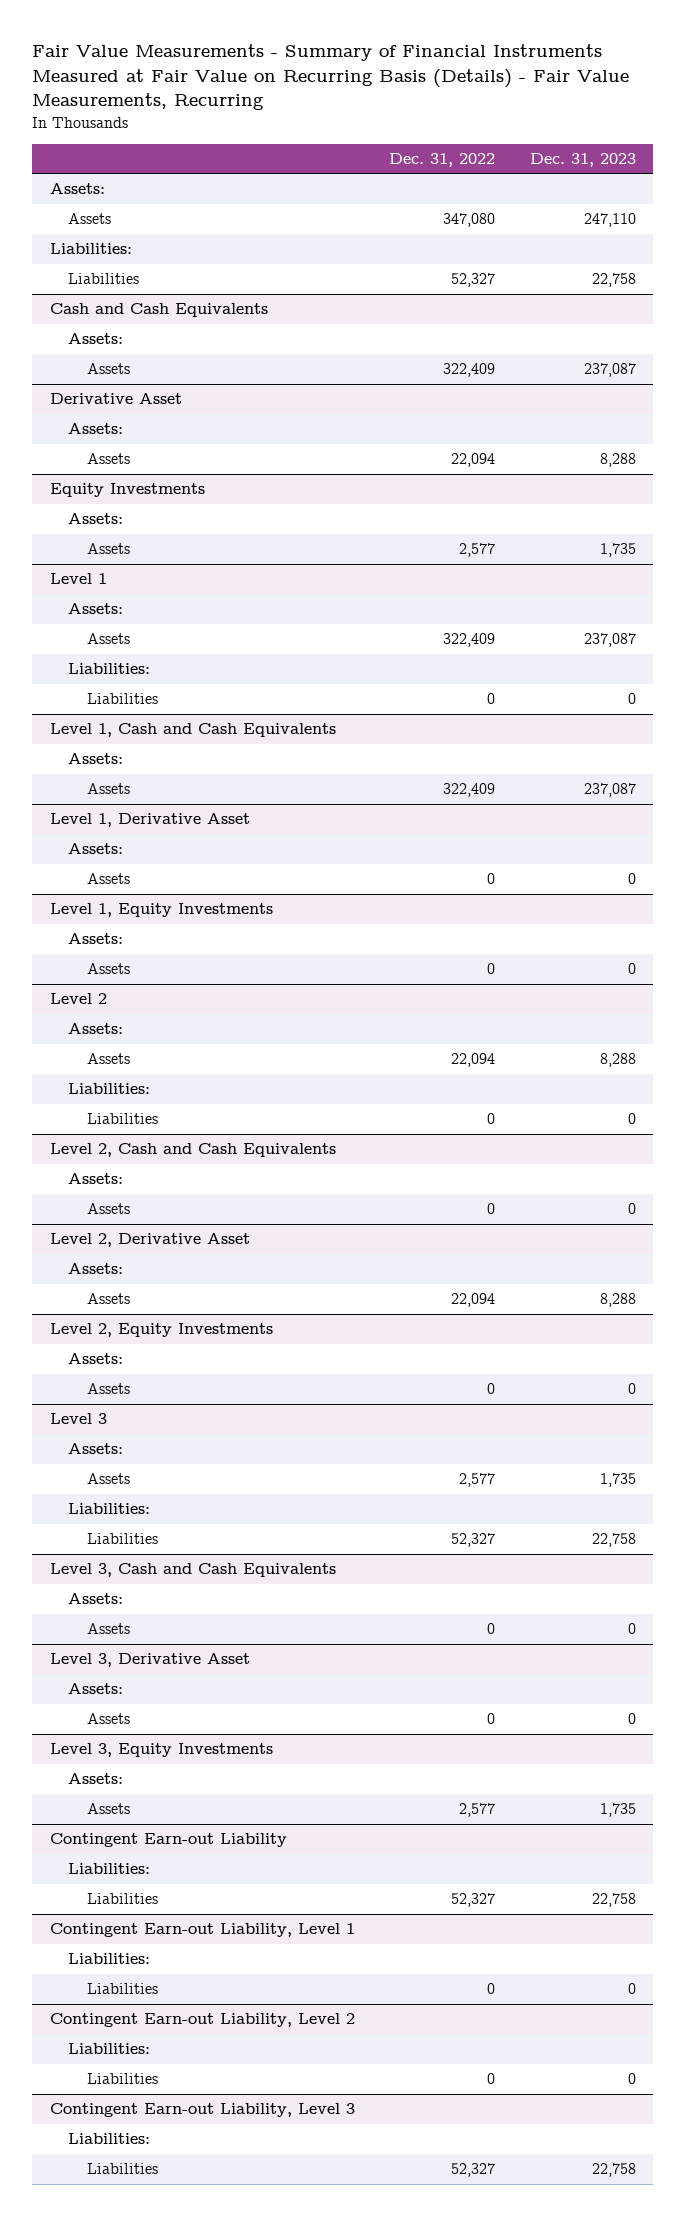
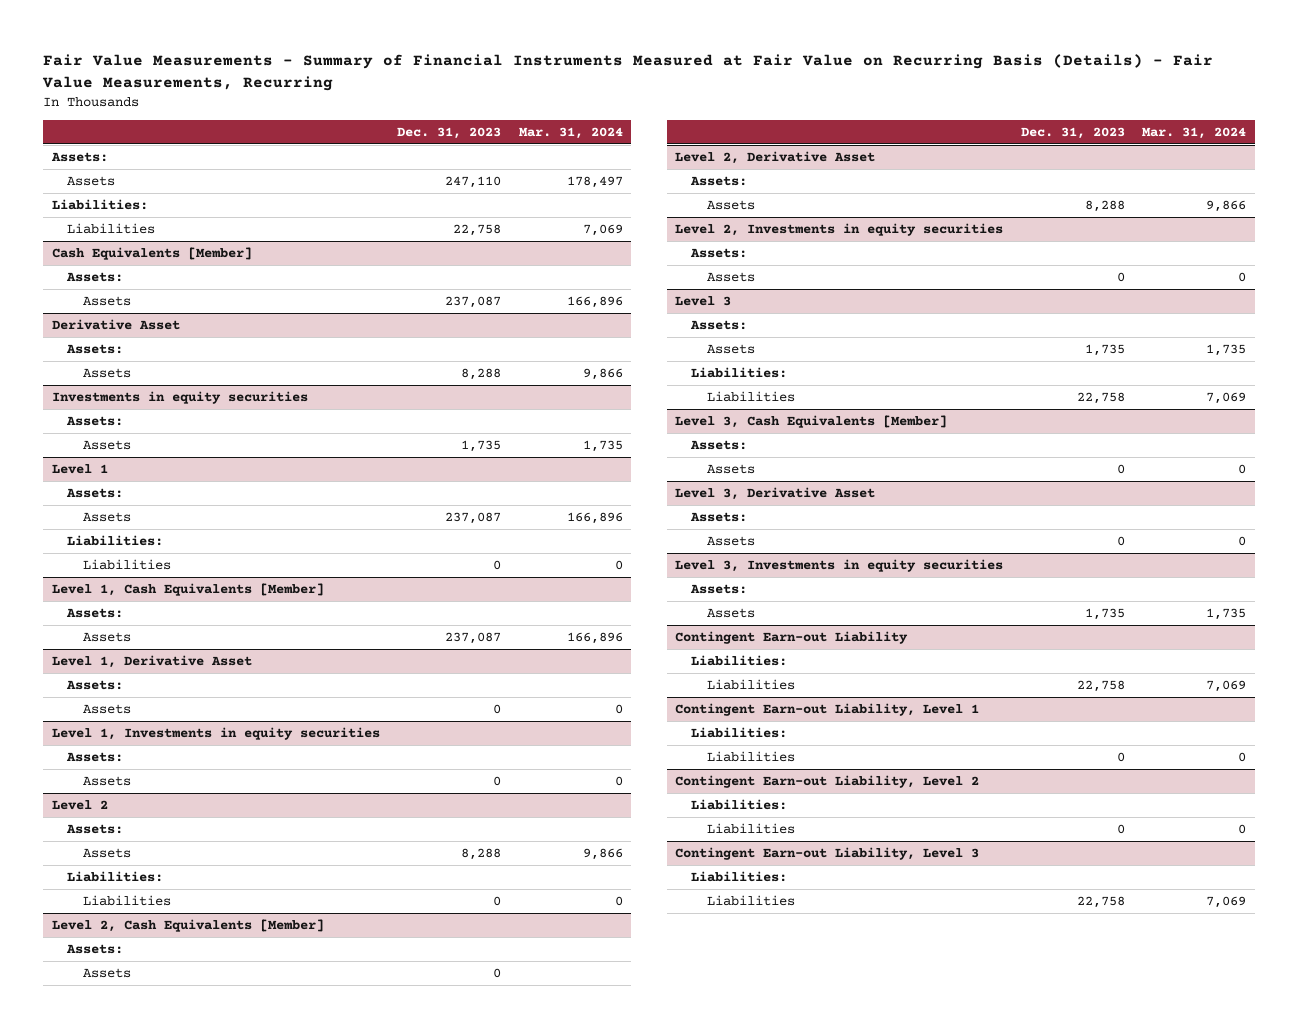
- | Dec. 31, 2022 | Dec. 31, 2023
+ | Dec. 31, 2023 | Mar. 31, 2024
- Cash and Cash Equivalents
+ Cash Equivalents [Member]
- Equity Investments
+ Investments in equity securities
- Level 1, Cash and Cash Equivalents
+ Level 1, Cash Equivalents [Member]
- Level 1, Equity Investments
+ Level 1, Investments in equity securities
- Level 2, Cash and Cash Equivalents
+ Level 2, Cash Equivalents [Member]
- Level 2, Equity Investments
+ Level 2, Investments in equity securities
- Level 3, Cash and Cash Equivalents
+ Level 3, Cash Equivalents [Member]
- Level 3, Equity Investments
+ Level 3, Investments in equity securities

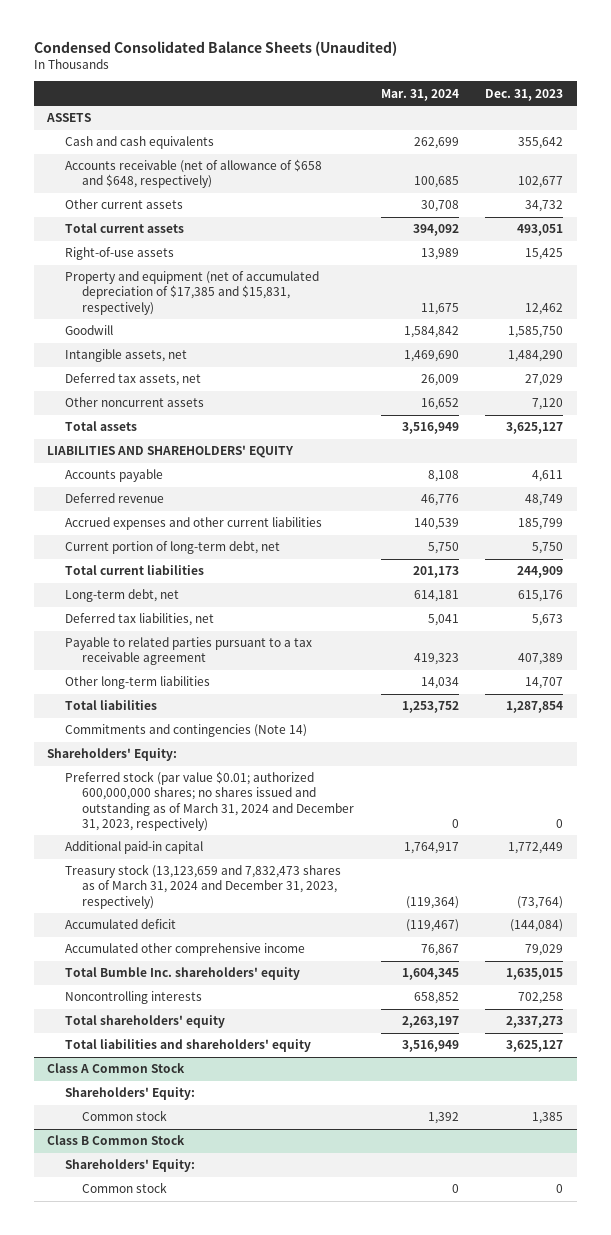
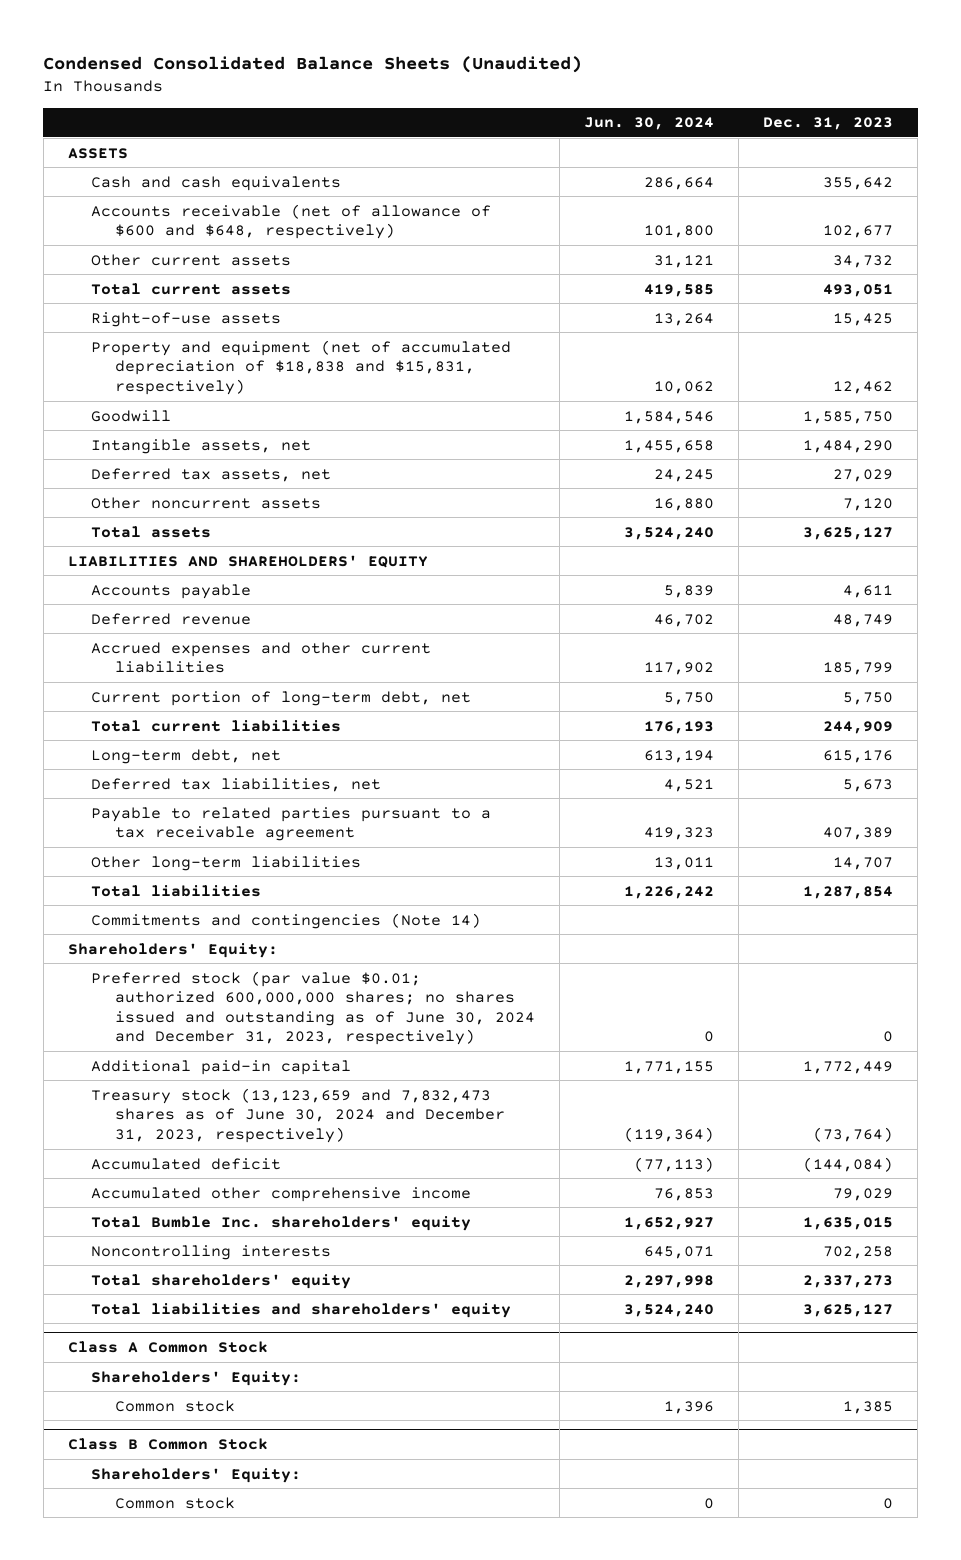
- | Mar. 31, 2024 | Dec. 31, 2023
+ | Jun. 30, 2024 | Dec. 31, 2023
- Accounts receivable (net of allowance of $658 and $648, respectively) | 100,685 | 102,677
+ Accounts receivable (net of allowance of $600 and $648, respectively) | 101,800 | 102,677
- Property and equipment (net of accumulated depreciation of $17,385 and $15,831, respectively) | 11,675 | 12,462
+ Property and equipment (net of accumulated depreciation of $18,838 and $15,831, respectively) | 10,062 | 12,462
- Preferred stock (par value $0.01; authorized 600,000,000 shares; no shares issued and outstanding as of March 31, 2024 and December 31, 2023, respectively) | 0 | 0
+ Preferred stock (par value $0.01; authorized 600,000,000 shares; no shares issued and outstanding as of June 30, 2024 and December 31, 2023, respectively) | 0 | 0
- Treasury stock (13,123,659 and 7,832,473 shares as of March 31, 2024 and December 31, 2023, respectively) | (119,364) | (73,764)
+ Treasury stock (13,123,659 and 7,832,473 shares as of June 30, 2024 and December 31, 2023, respectively) | (119,364) | (73,764)

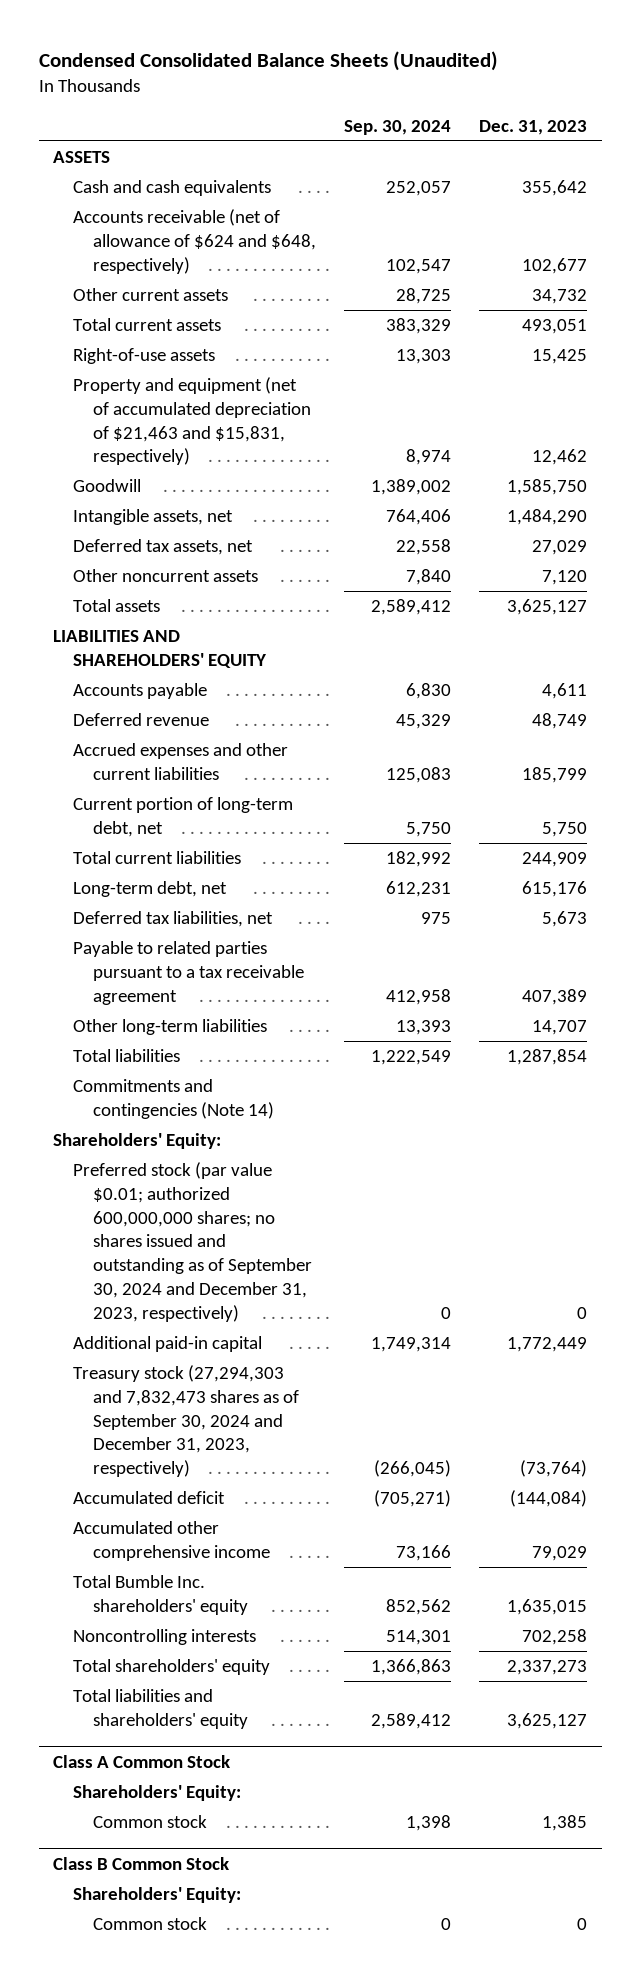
- | Jun. 30, 2024 | Dec. 31, 2023
+ | Sep. 30, 2024 | Dec. 31, 2023
- Accounts receivable (net of allowance of $600 and $648, respectively) | 101,800 | 102,677
+ Accounts receivable (net of allowance of $624 and $648, respectively) | 102,547 | 102,677
- Property and equipment (net of accumulated depreciation of $18,838 and $15,831, respectively) | 10,062 | 12,462
+ Property and equipment (net of accumulated depreciation of $21,463 and $15,831, respectively) | 8,974 | 12,462
- Preferred stock (par value $0.01; authorized 600,000,000 shares; no shares issued and outstanding as of June 30, 2024 and December 31, 2023, respectively) | 0 | 0
+ Preferred stock (par value $0.01; authorized 600,000,000 shares; no shares issued and outstanding as of September 30, 2024 and December 31, 2023, respectively) | 0 | 0
- Treasury stock (13,123,659 and 7,832,473 shares as of June 30, 2024 and December 31, 2023, respectively) | (119,364) | (73,764)
+ Treasury stock (27,294,303 and 7,832,473 shares as of September 30, 2024 and December 31, 2023, respectively) | (266,045) | (73,764)

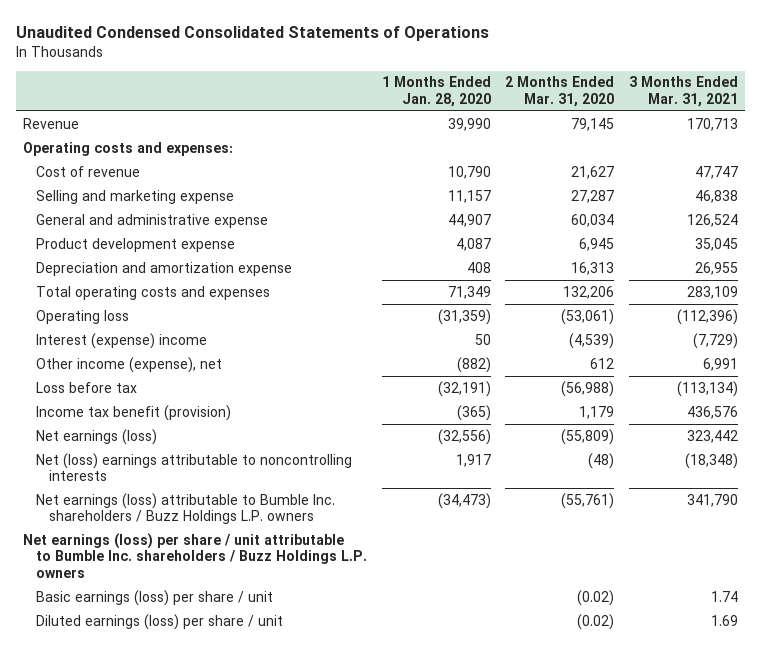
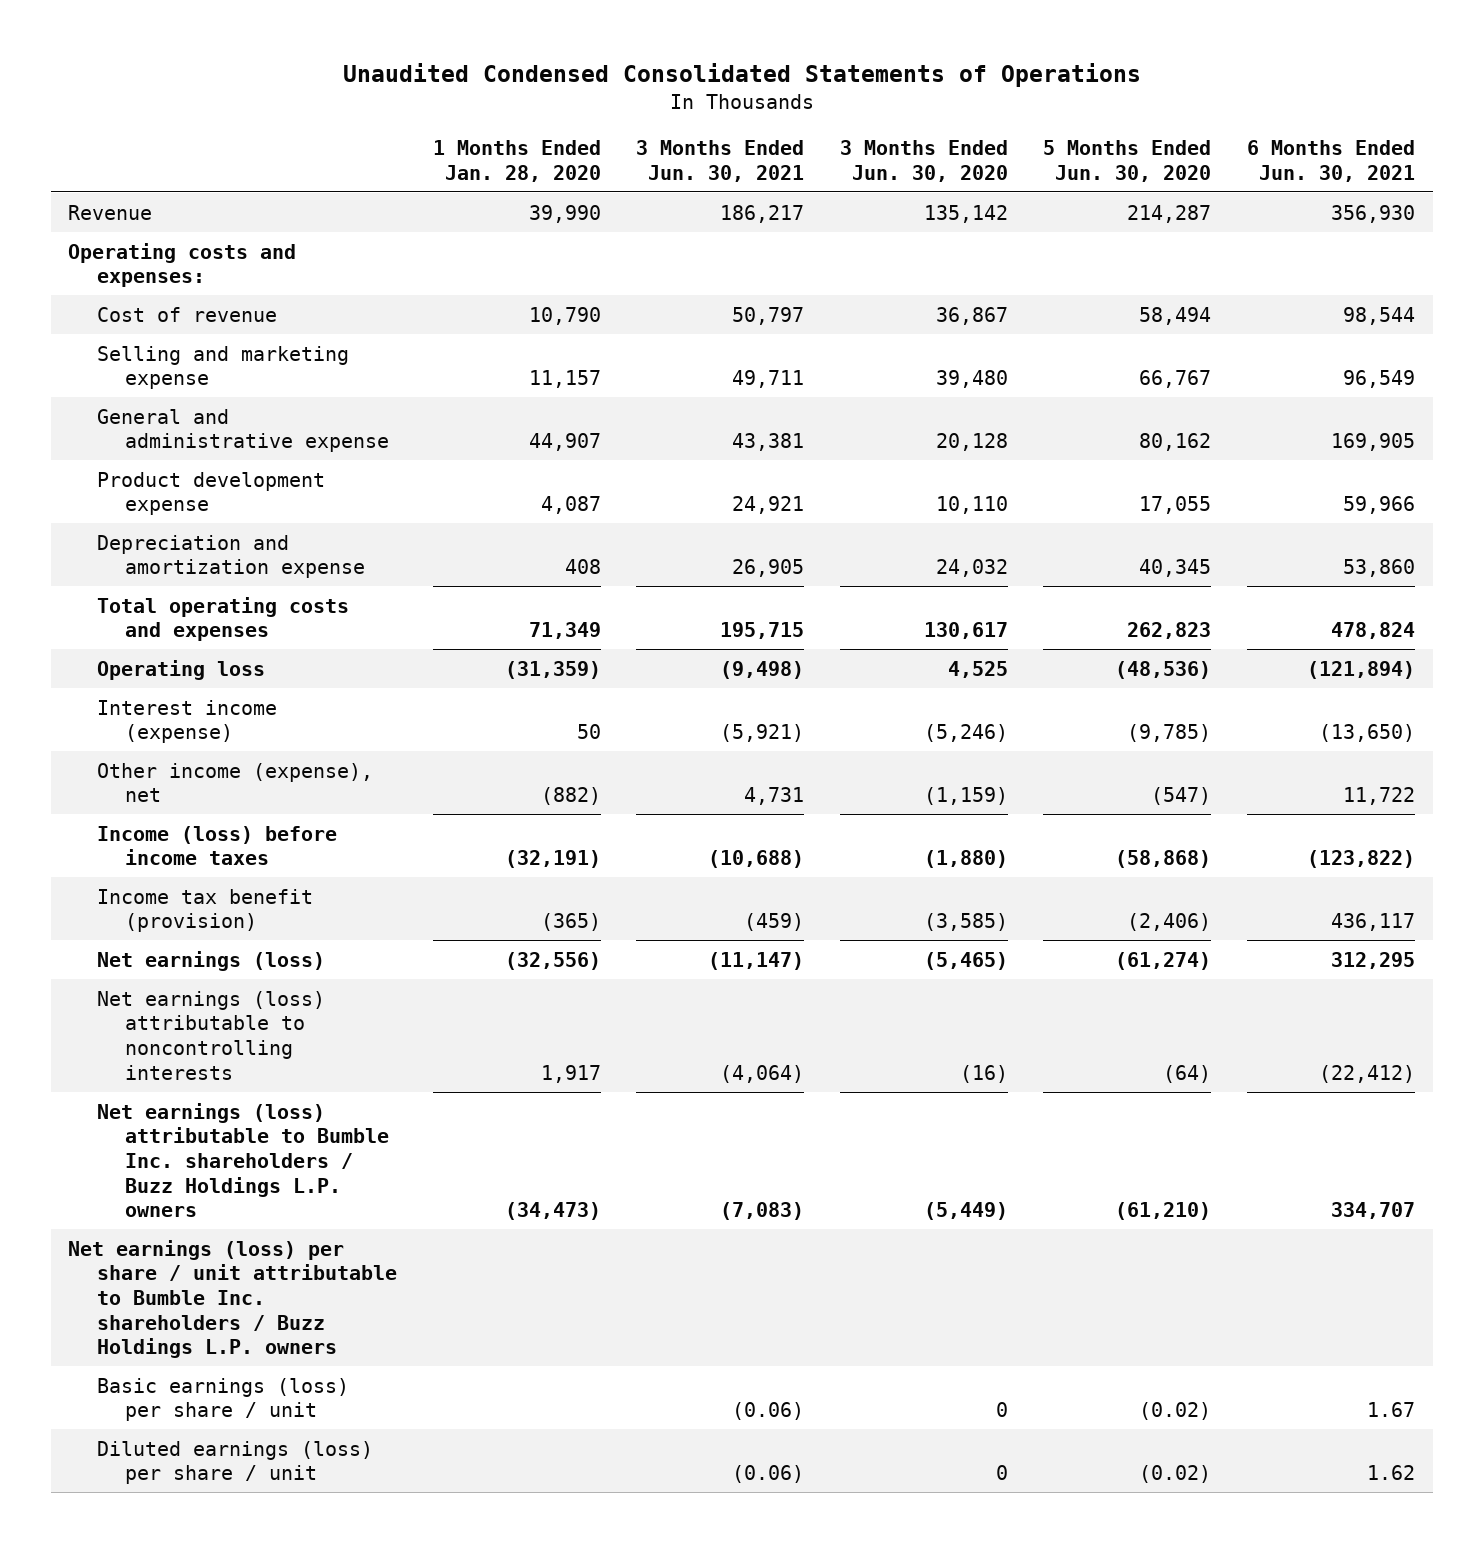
- | 1 Months Ended Jan. 28, 2020 | 2 Months Ended Mar. 31, 2020 | 3 Months Ended Mar. 31, 2021
+ | 1 Months Ended Jan. 28, 2020 | 3 Months Ended Jun. 30, 2021 | 3 Months Ended Jun. 30, 2020 | 5 Months Ended Jun. 30, 2020 | 6 Months Ended Jun. 30, 2021
- Interest (expense) income | 50 | (4,539) | (7,729)
+ Interest income (expense) | 50 | (5,921) | (5,246) | (9,785) | (13,650)
- Loss before tax | (32,191) | (56,988) | (113,134)
+ Income (loss) before income taxes | (32,191) | (10,688) | (1,880) | (58,868) | (123,822)
- Net (loss) earnings attributable to noncontrolling interests | 1,917 | (48) | (18,348)
+ Net earnings (loss) attributable to noncontrolling interests | 1,917 | (4,064) | (16) | (64) | (22,412)

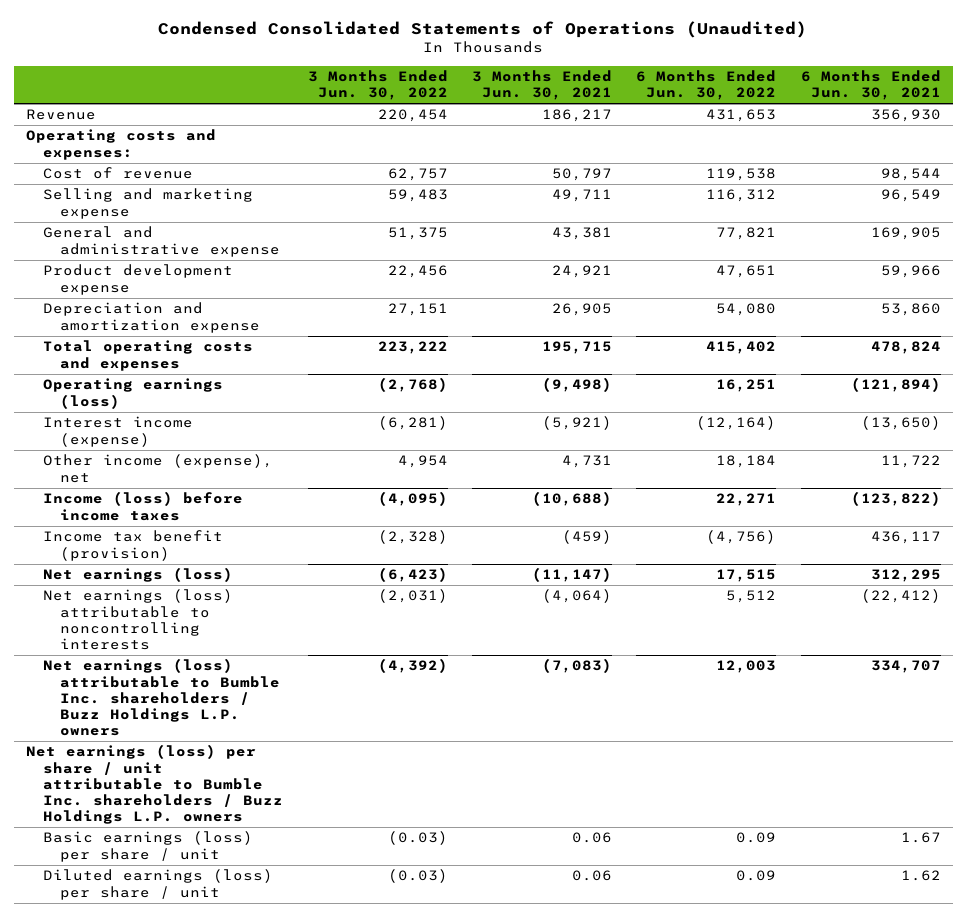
- Unaudited Condensed Consolidated Statements of Operations
+ Condensed Consolidated Statements of Operations (Unaudited)
- | 1 Months Ended Jan. 28, 2020 | 3 Months Ended Jun. 30, 2021 | 3 Months Ended Jun. 30, 2020 | 5 Months Ended Jun. 30, 2020 | 6 Months Ended Jun. 30, 2021
+ | 3 Months Ended Jun. 30, 2022 | 3 Months Ended Jun. 30, 2021 | 6 Months Ended Jun. 30, 2022 | 6 Months Ended Jun. 30, 2021
- Operating loss | (31,359) | (9,498) | 4,525 | (48,536) | (121,894)
+ Operating earnings (loss) | (2,768) | (9,498) | 16,251 | (121,894)
- Basic earnings (loss) per share / unit | | (0.06) | 0 | (0.02) | 1.67
- Diluted earnings (loss) per share / unit | | (0.06) | 0 | (0.02) | 1.62
+ Basic earnings (loss) per share / unit | (0.03) | 0.06 | 0.09 | 1.67
+ Diluted earnings (loss) per share / unit | (0.03) | 0.06 | 0.09 | 1.62

